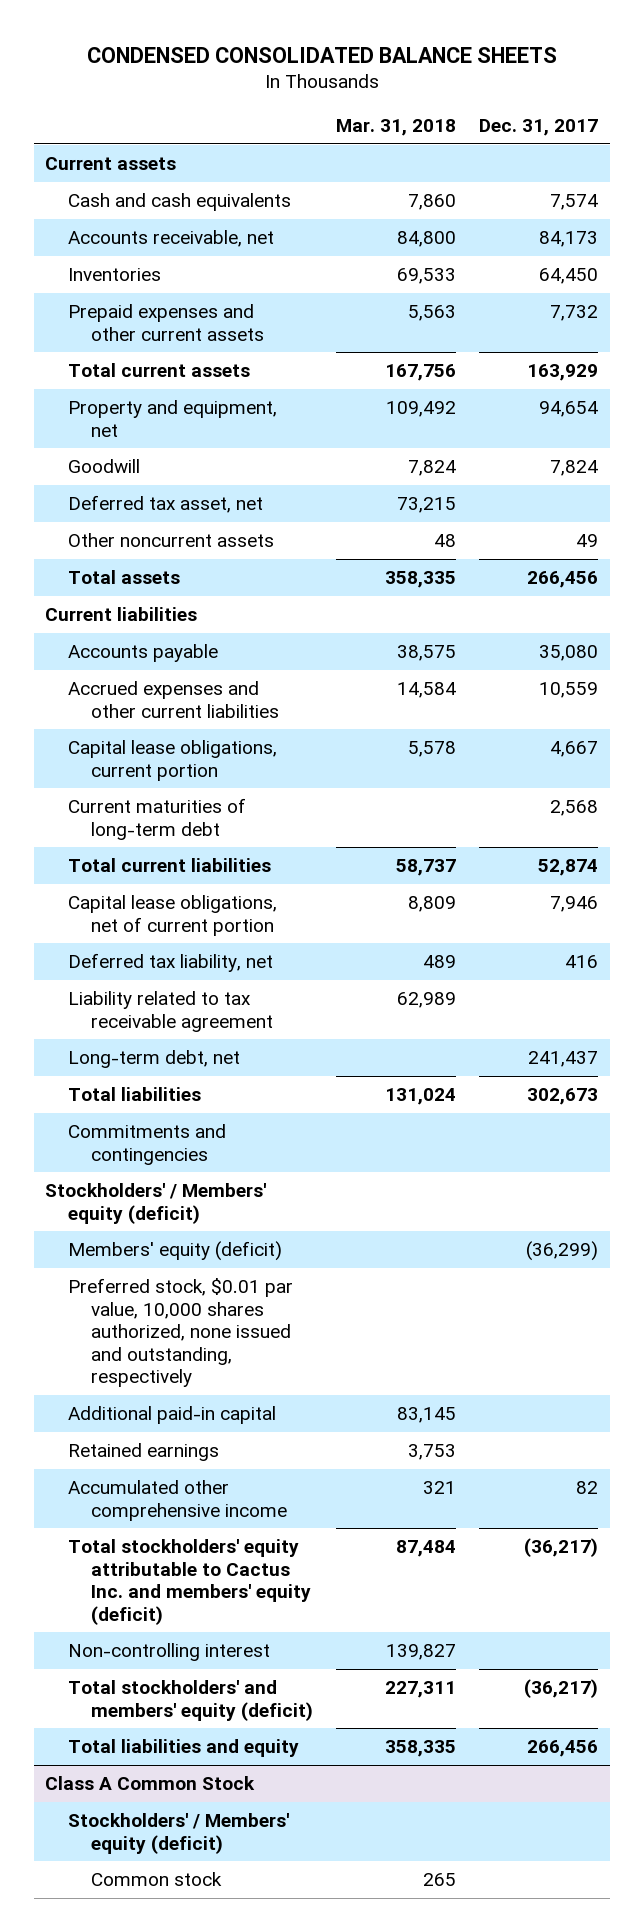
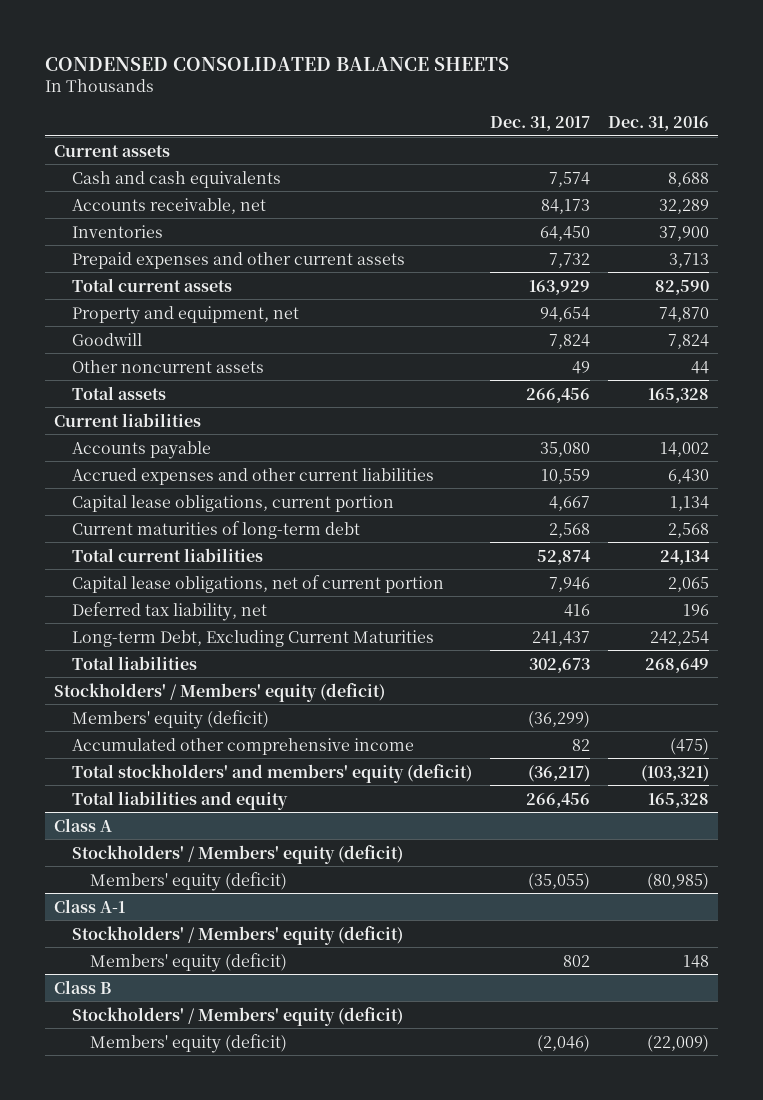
- | Mar. 31, 2018 | Dec. 31, 2017
+ | Dec. 31, 2017 | Dec. 31, 2016
- Deferred tax asset, net | 73,215 |
- Liability related to tax receivable agreement | 62,989 |
- Long-term debt, net | | 241,437
+ Long-term Debt, Excluding Current Maturities | 241,437 | 242,254
- Commitments and contingencies
- Preferred stock, $0.01 par value, 10,000 shares authorized, none issued and outstanding, respectively
- Additional paid-in capital | 83,145 |
- Retained earnings | 3,753 |
- Total stockholders' equity attributable to Cactus Inc. and members' equity (deficit) | 87,484 | (36,217)
- Non-controlling interest | 139,827 |
- Class A Common Stock
+ Class A
- Common stock | 265 |
+ Members' equity (deficit) | (35,055) | (80,985)
+ Class A-1
+ Stockholders' / Members' equity (deficit)
+ Members' equity (deficit) | 802 | 148
+ Class B
+ Stockholders' / Members' equity (deficit)
+ Members' equity (deficit) | (2,046) | (22,009)

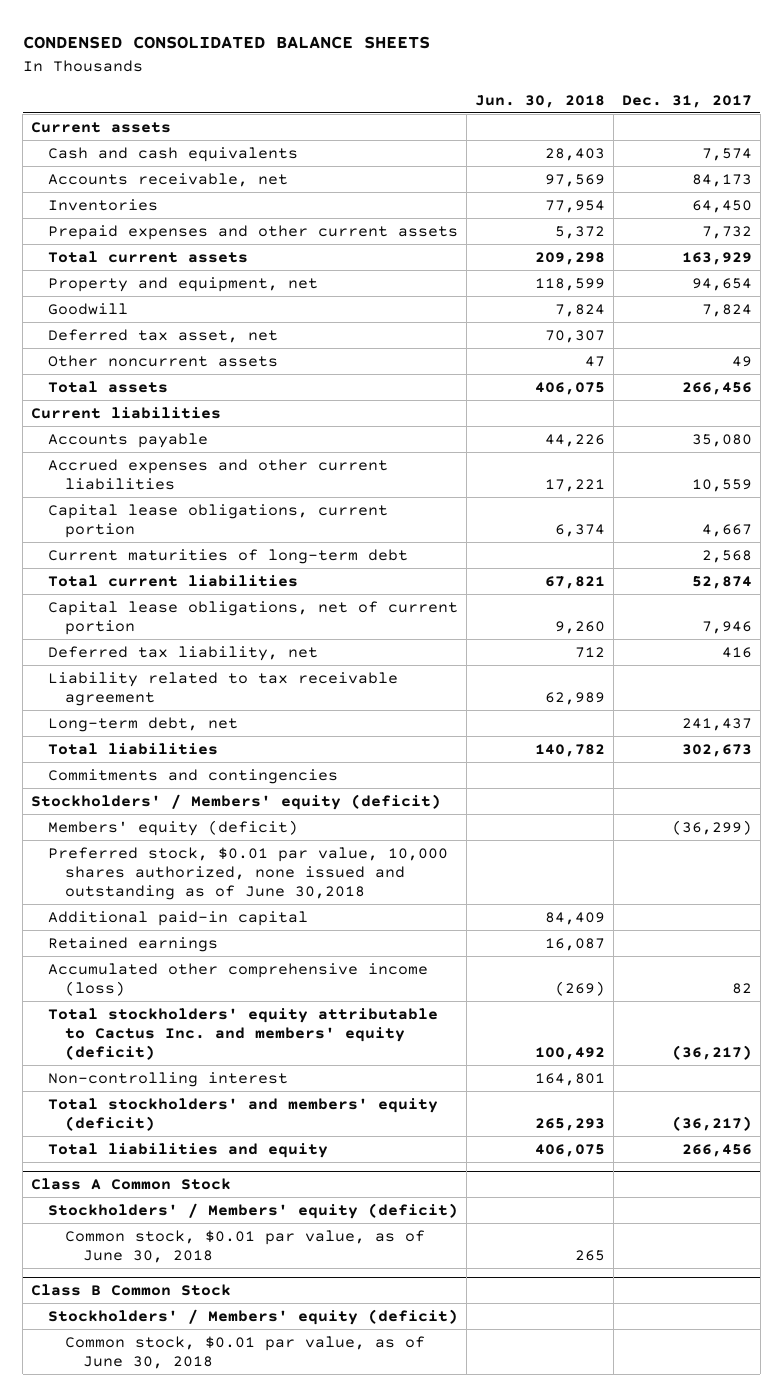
- | Dec. 31, 2017 | Dec. 31, 2016
+ | Jun. 30, 2018 | Dec. 31, 2017
+ Deferred tax asset, net | 70,307 |
- Long-term Debt, Excluding Current Maturities | 241,437 | 242,254
+ Liability related to tax receivable agreement | 62,989 |
+ Long-term debt, net | | 241,437
+ Commitments and contingencies
- Accumulated other comprehensive income | 82 | (475)
+ Preferred stock, $0.01 par value, 10,000 shares authorized, none issued and outstanding as of June 30,2018
+ Additional paid-in capital | 84,409 |
+ Retained earnings | 16,087 |
+ Accumulated other comprehensive income (loss) | (269) | 82
+ Total stockholders' equity attributable to Cactus Inc. and members' equity (deficit) | 100,492 | (36,217)
+ Non-controlling interest | 164,801 |
- Class A
- Stockholders' / Members' equity (deficit)
- Members' equity (deficit) | (35,055) | (80,985)
- Class A-1
+ Class A Common Stock
- Members' equity (deficit) | 802 | 148
- Class B
+ Common stock, $0.01 par value, as of June 30, 2018 | 265 |
+ Class B Common Stock
- Members' equity (deficit) | (2,046) | (22,009)
+ Common stock, $0.01 par value, as of June 30, 2018

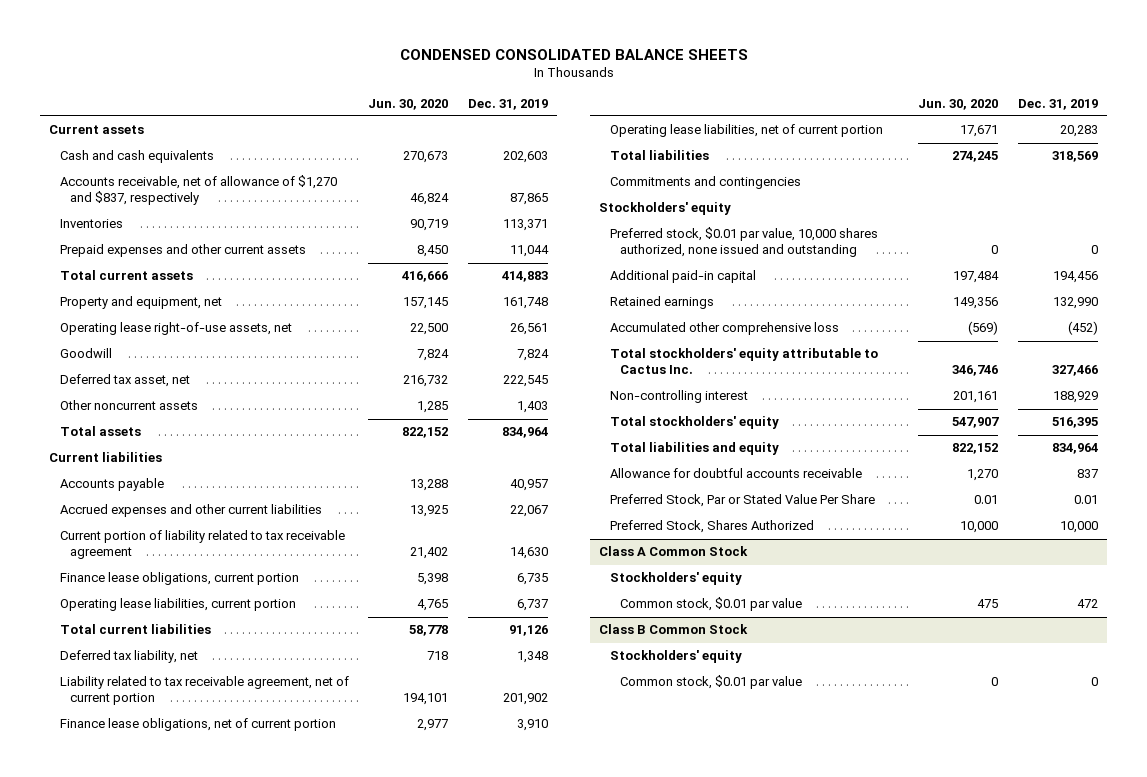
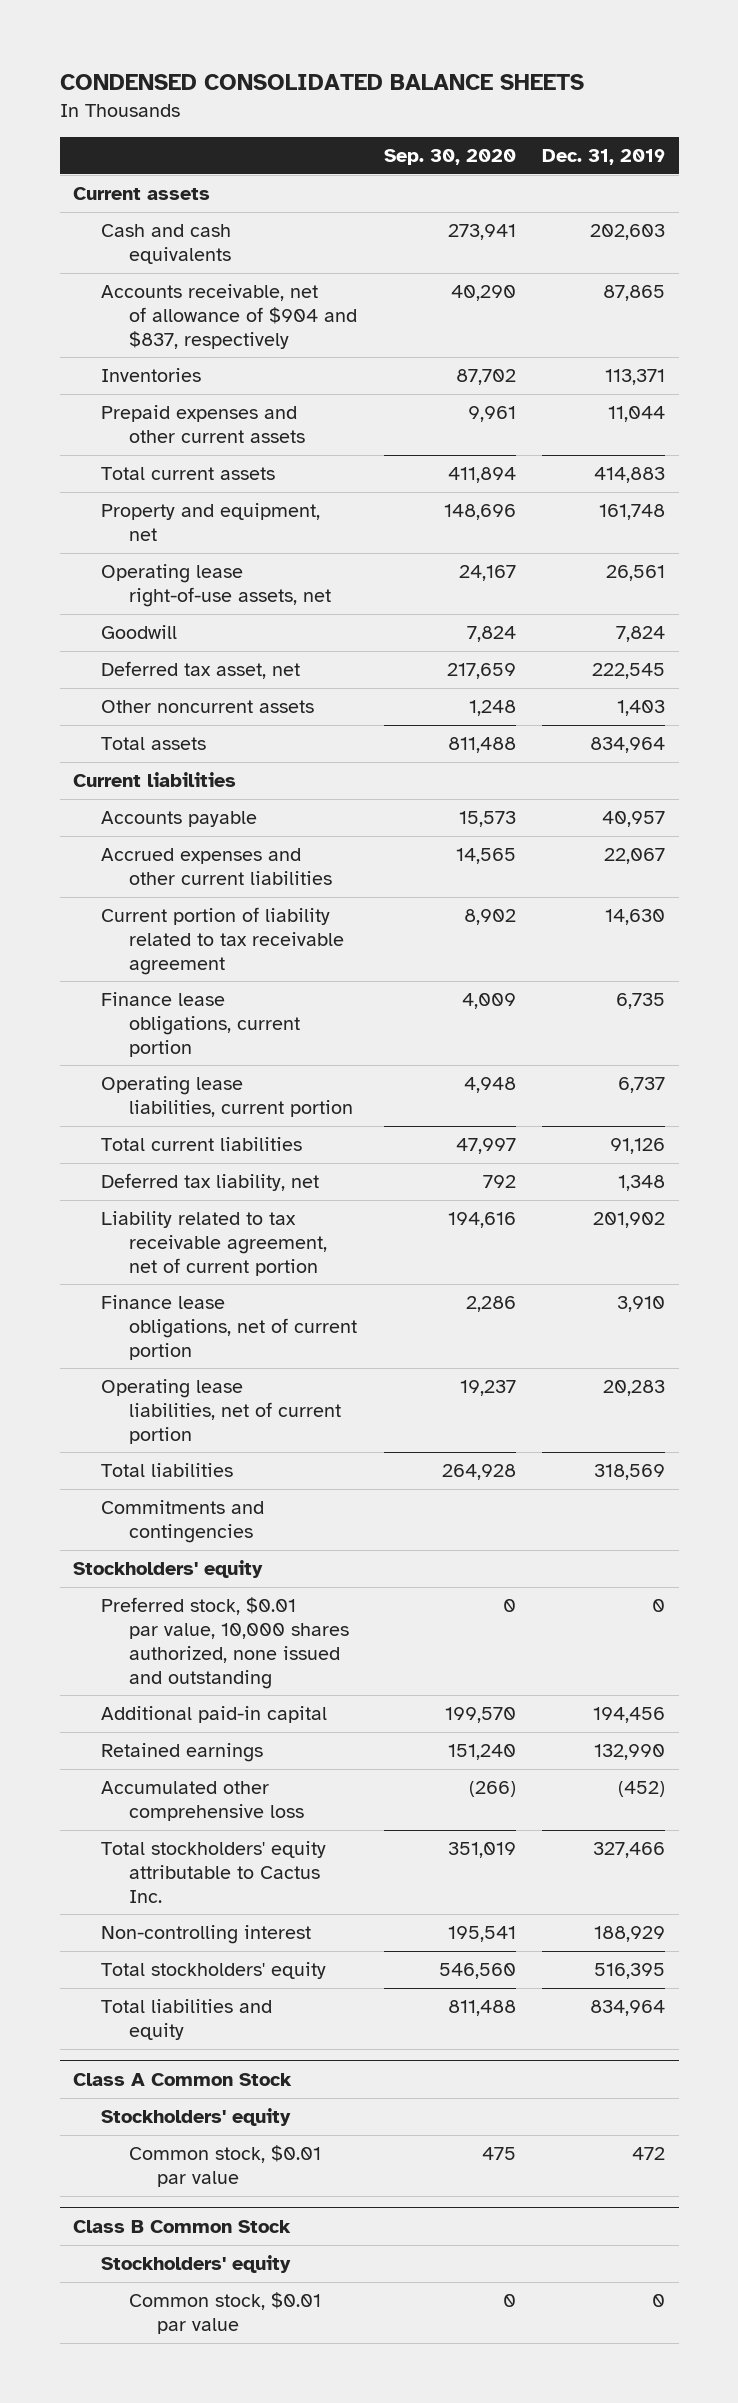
- | Jun. 30, 2020 | Dec. 31, 2019
+ | Sep. 30, 2020 | Dec. 31, 2019
- Accounts receivable, net of allowance of $1,270 and $837, respectively | 46,824 | 87,865
+ Accounts receivable, net of allowance of $904 and $837, respectively | 40,290 | 87,865
- Allowance for doubtful accounts receivable | 1,270 | 837
- Preferred Stock, Par or Stated Value Per Share | 0.01 | 0.01
- Preferred Stock, Shares Authorized | 10,000 | 10,000

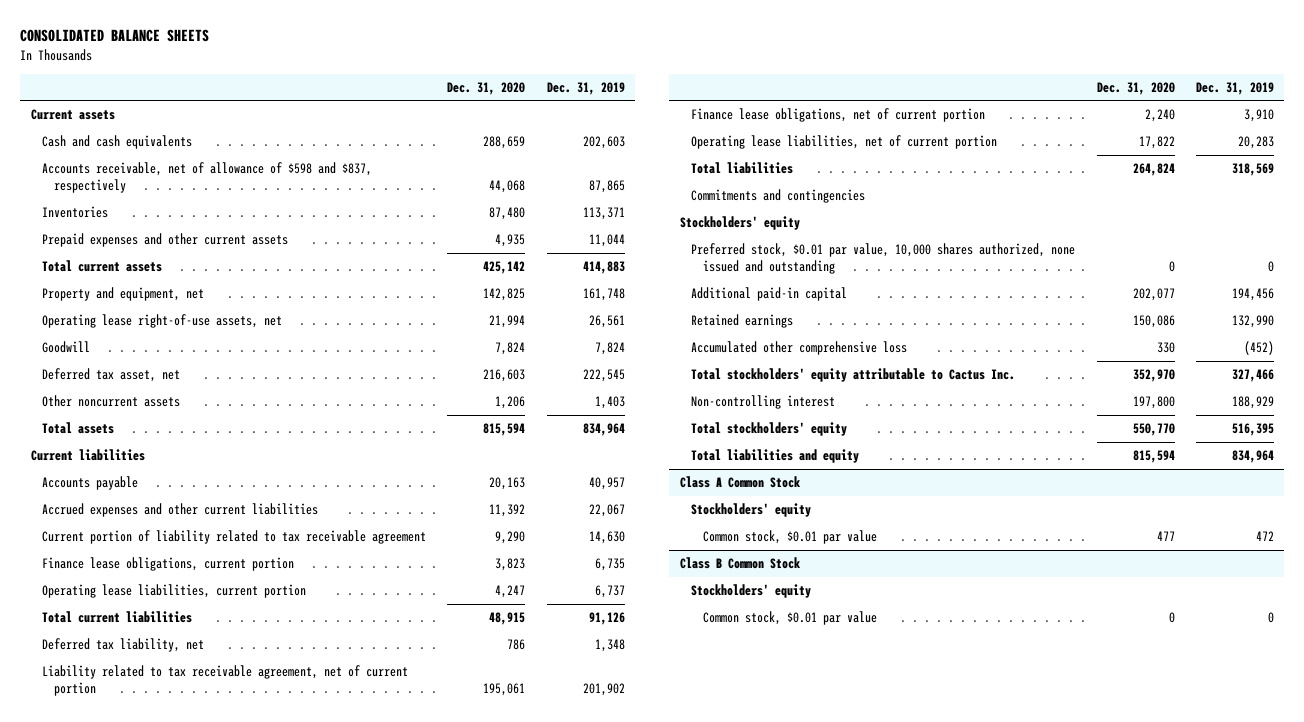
- CONDENSED CONSOLIDATED BALANCE SHEETS
+ CONSOLIDATED BALANCE SHEETS
- | Sep. 30, 2020 | Dec. 31, 2019
+ | Dec. 31, 2020 | Dec. 31, 2019
- Accounts receivable, net of allowance of $904 and $837, respectively | 40,290 | 87,865
+ Accounts receivable, net of allowance of $598 and $837, respectively | 44,068 | 87,865

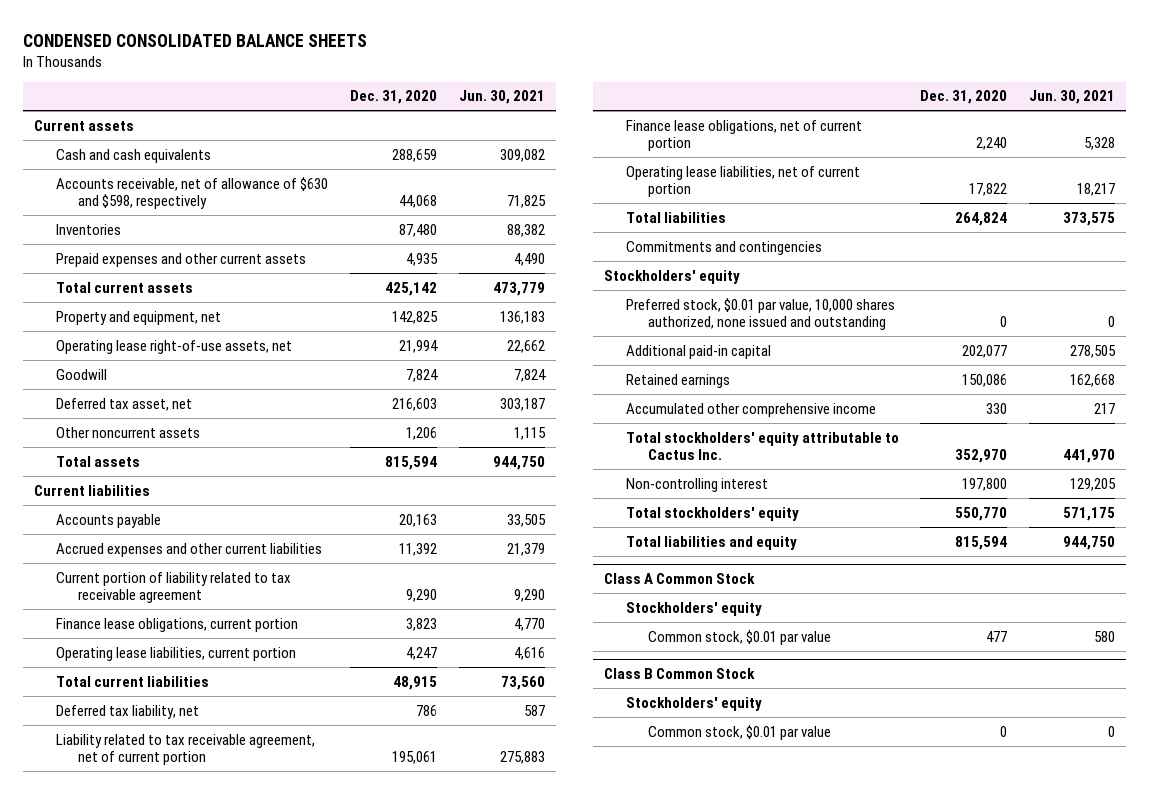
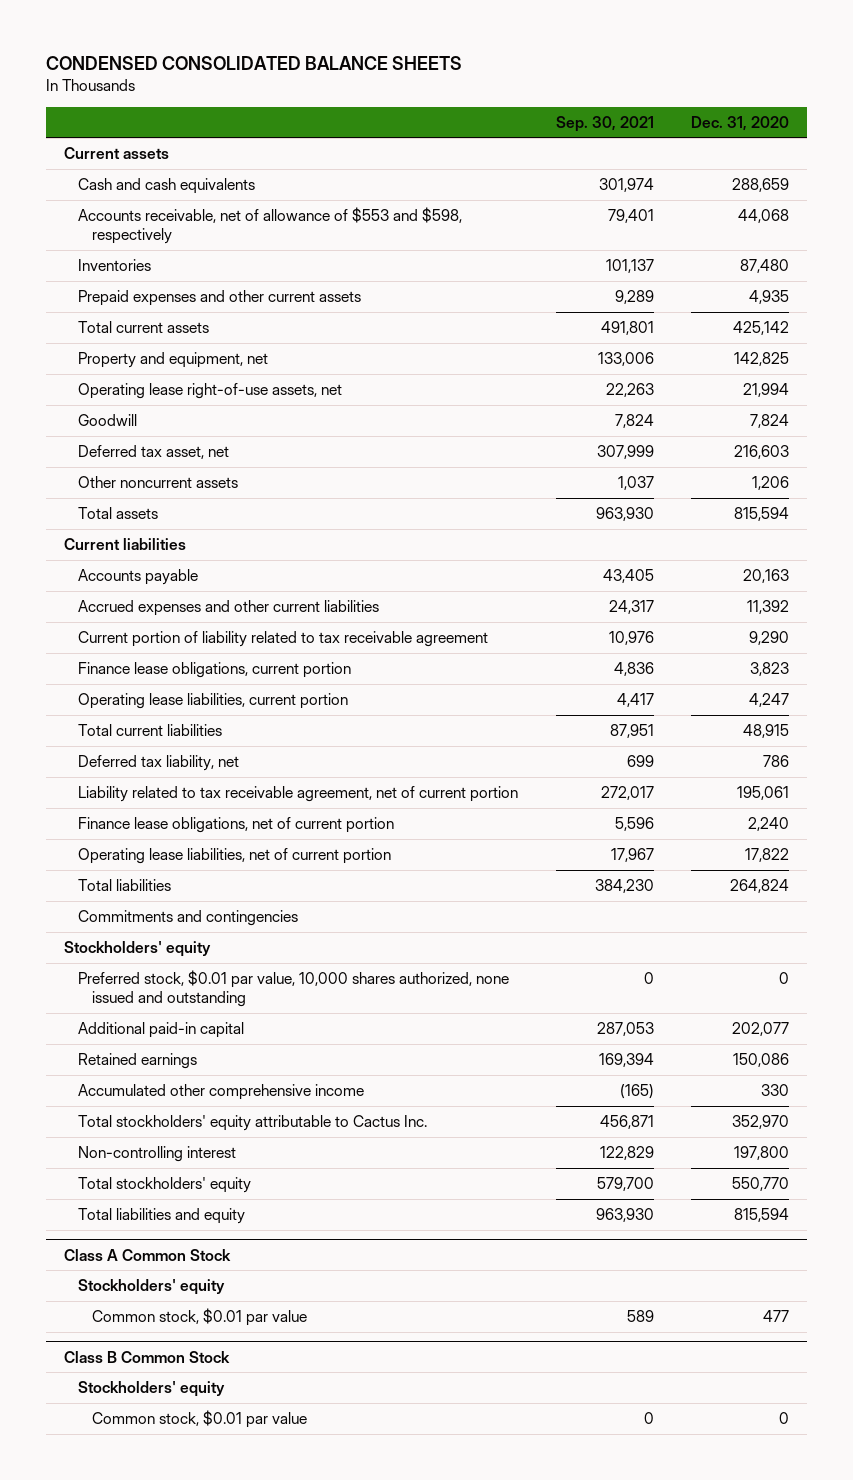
- | Dec. 31, 2020 | Jun. 30, 2021
+ | Sep. 30, 2021 | Dec. 31, 2020
- Accounts receivable, net of allowance of $630 and $598, respectively | 44,068 | 71,825
+ Accounts receivable, net of allowance of $553 and $598, respectively | 79,401 | 44,068

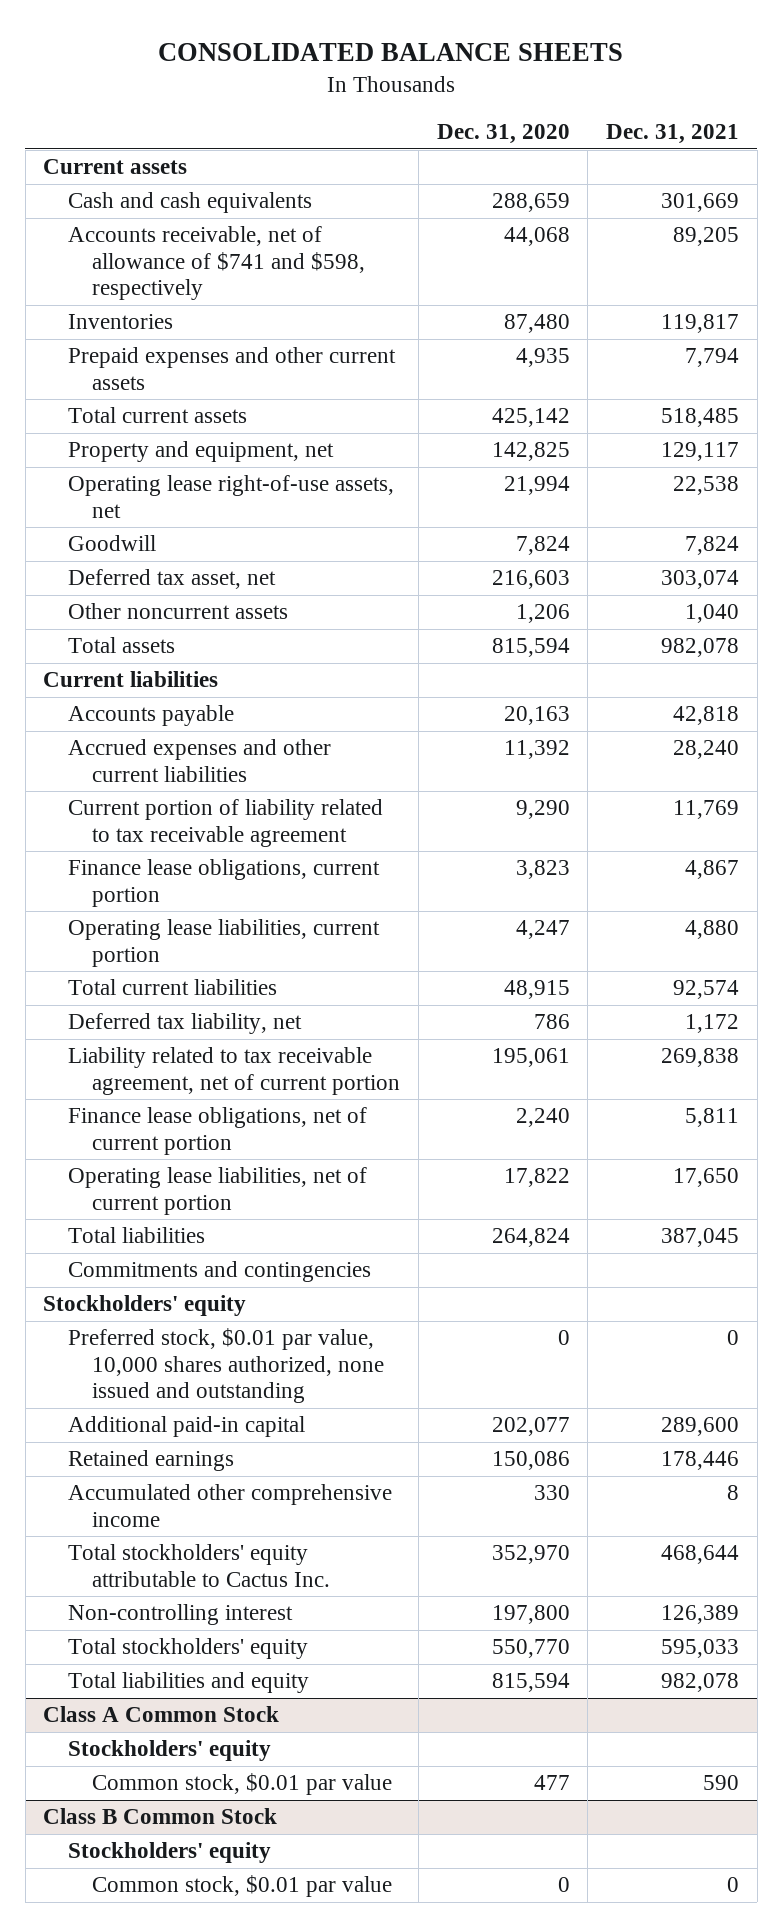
- CONDENSED CONSOLIDATED BALANCE SHEETS
+ CONSOLIDATED BALANCE SHEETS
- | Sep. 30, 2021 | Dec. 31, 2020
+ | Dec. 31, 2020 | Dec. 31, 2021
- Accounts receivable, net of allowance of $553 and $598, respectively | 79,401 | 44,068
+ Accounts receivable, net of allowance of $741 and $598, respectively | 44,068 | 89,205

